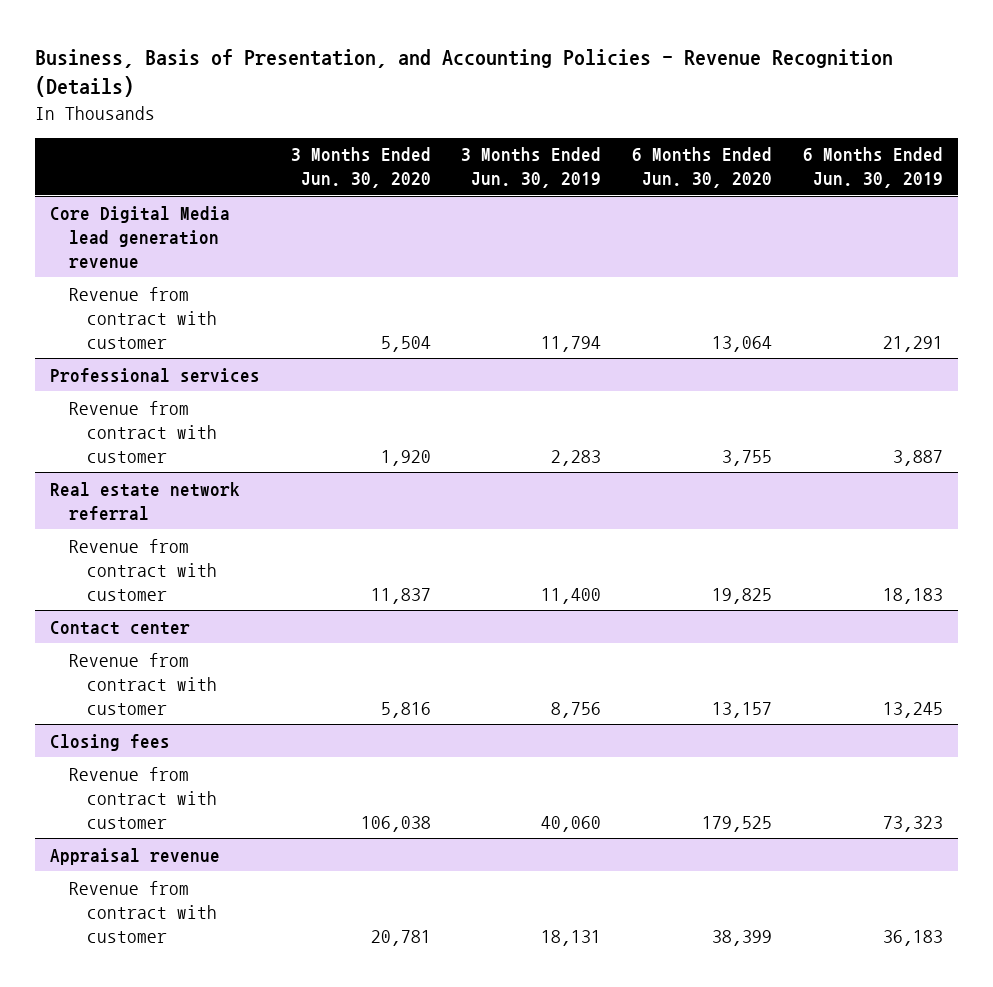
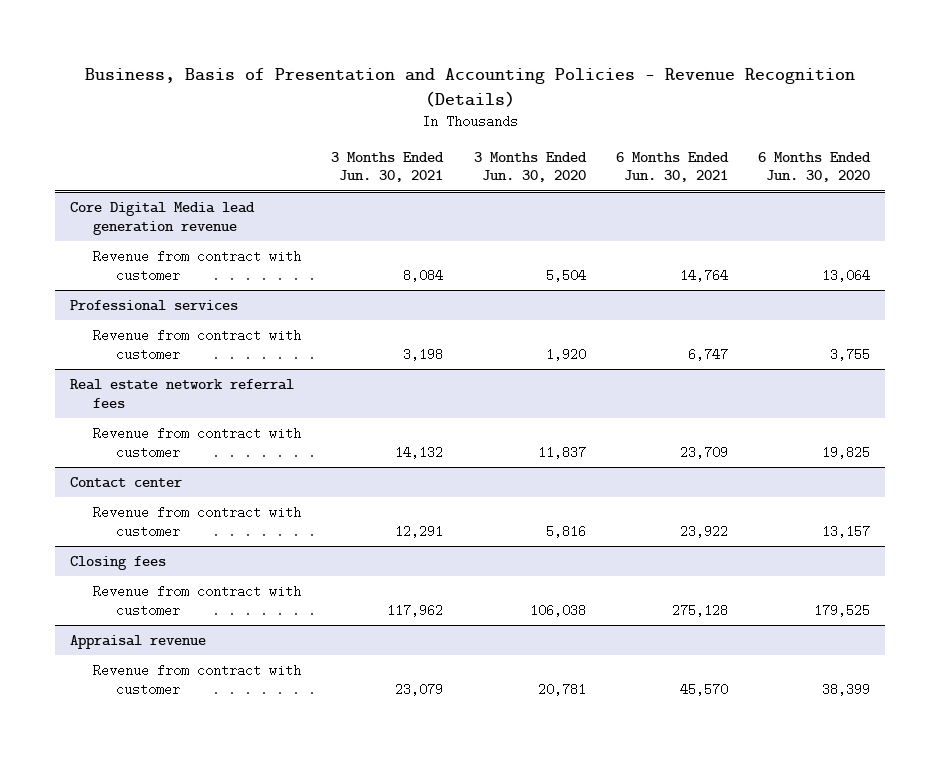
- Business, Basis of Presentation, and Accounting Policies - Revenue Recognition (Details)
+ Business, Basis of Presentation and Accounting Policies - Revenue Recognition (Details)
- | 3 Months Ended Jun. 30, 2020 | 3 Months Ended Jun. 30, 2019 | 6 Months Ended Jun. 30, 2020 | 6 Months Ended Jun. 30, 2019
+ | 3 Months Ended Jun. 30, 2021 | 3 Months Ended Jun. 30, 2020 | 6 Months Ended Jun. 30, 2021 | 6 Months Ended Jun. 30, 2020
- Real estate network referral
+ Real estate network referral fees

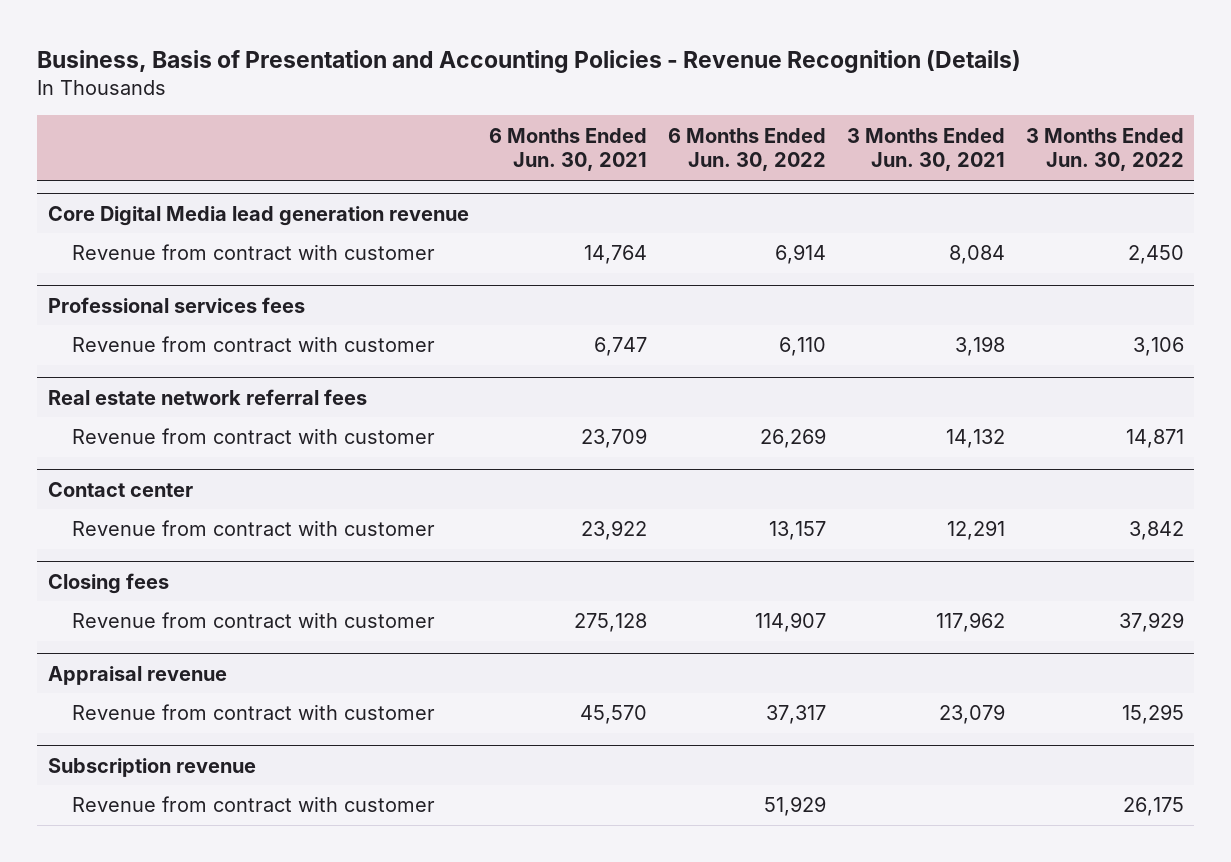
- | 3 Months Ended Jun. 30, 2021 | 3 Months Ended Jun. 30, 2020 | 6 Months Ended Jun. 30, 2021 | 6 Months Ended Jun. 30, 2020
+ | 6 Months Ended Jun. 30, 2021 | 6 Months Ended Jun. 30, 2022 | 3 Months Ended Jun. 30, 2021 | 3 Months Ended Jun. 30, 2022
- Professional services
+ Professional services fees
+ Subscription revenue
+ Revenue from contract with customer | | 51,929 | | 26,175

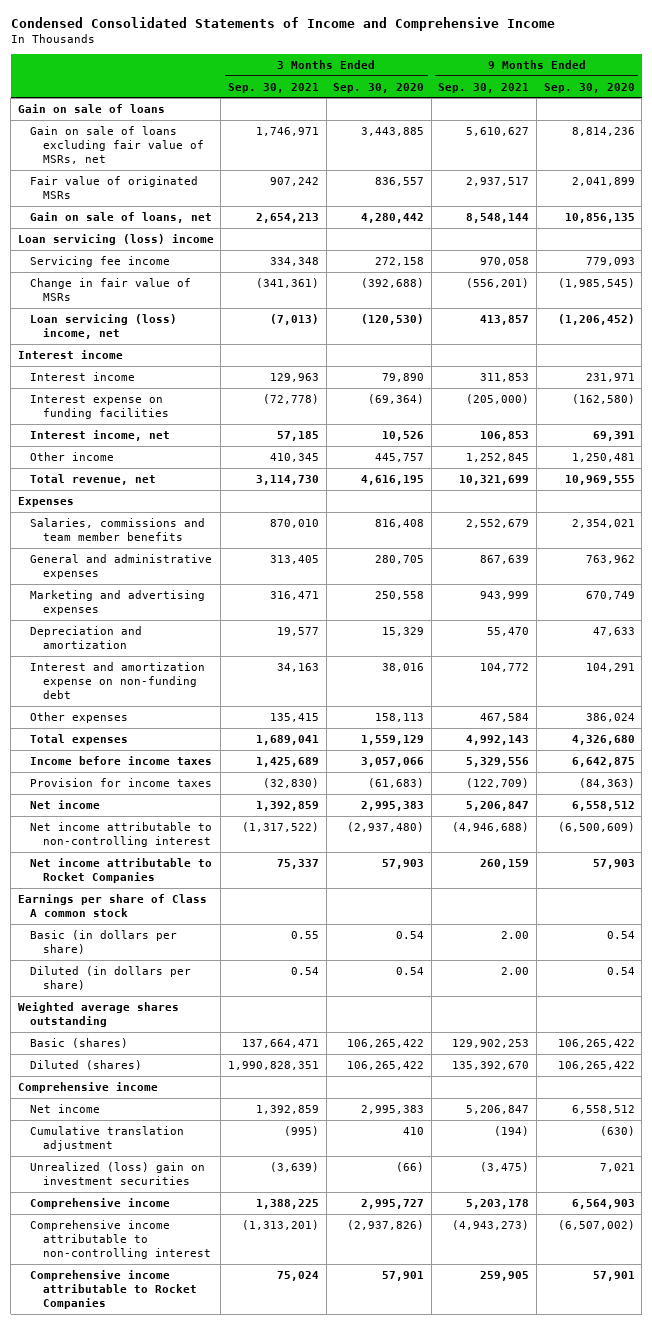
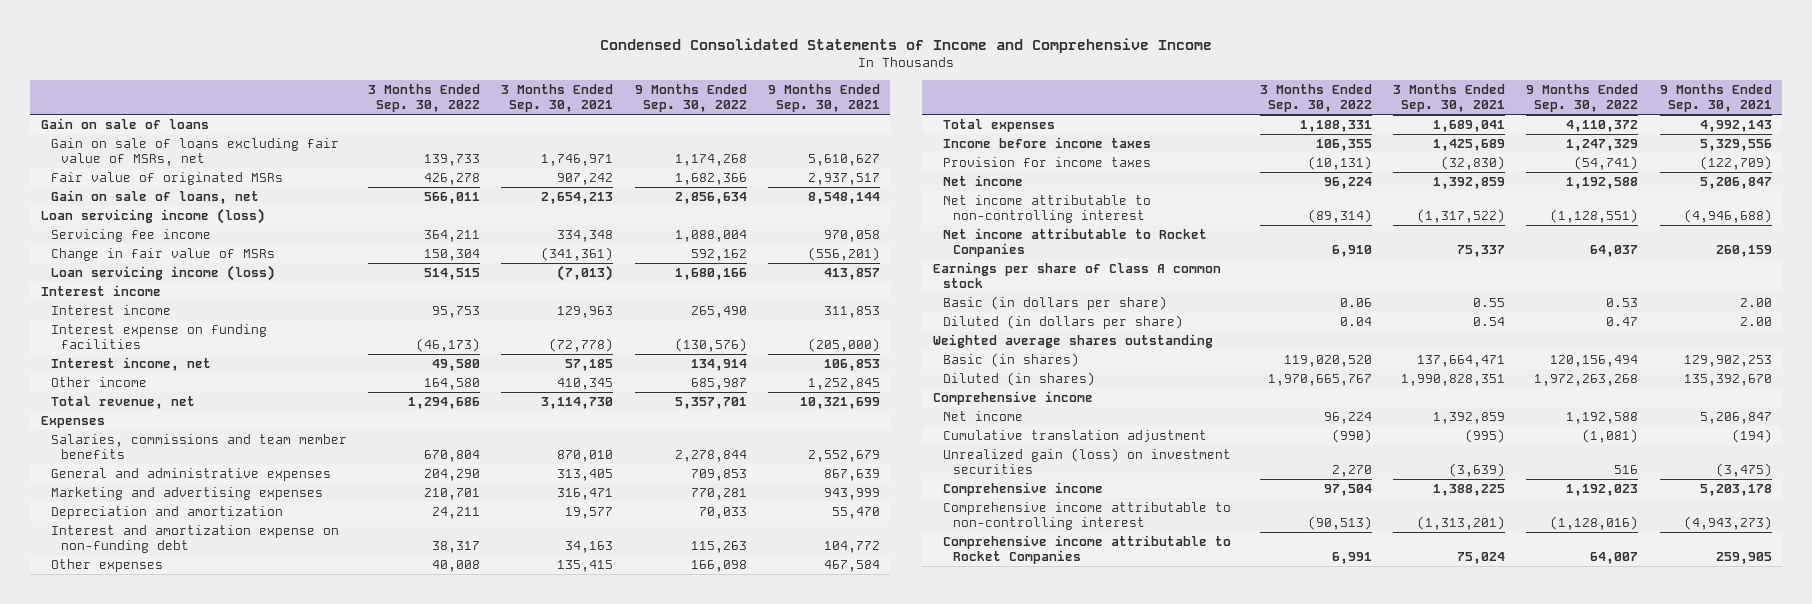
- | 3 Months Ended Sep. 30, 2021 | 3 Months Ended Sep. 30, 2020 | 9 Months Ended Sep. 30, 2021 | 9 Months Ended Sep. 30, 2020
+ | 3 Months Ended Sep. 30, 2022 | 3 Months Ended Sep. 30, 2021 | 9 Months Ended Sep. 30, 2022 | 9 Months Ended Sep. 30, 2021
- Loan servicing (loss) income
+ Loan servicing income (loss)
- Loan servicing (loss) income, net | (7,013) | (120,530) | 413,857 | (1,206,452)
+ Loan servicing income (loss) | 514,515 | (7,013) | 1,680,166 | 413,857
- Basic (shares) | 137,664,471 | 106,265,422 | 129,902,253 | 106,265,422
- Diluted (shares) | 1,990,828,351 | 106,265,422 | 135,392,670 | 106,265,422
+ Basic (in shares) | 119,020,520 | 137,664,471 | 120,156,494 | 129,902,253
+ Diluted (in shares) | 1,970,665,767 | 1,990,828,351 | 1,972,263,268 | 135,392,670
- Unrealized (loss) gain on investment securities | (3,639) | (66) | (3,475) | 7,021
+ Unrealized gain (loss) on investment securities | 2,270 | (3,639) | 516 | (3,475)

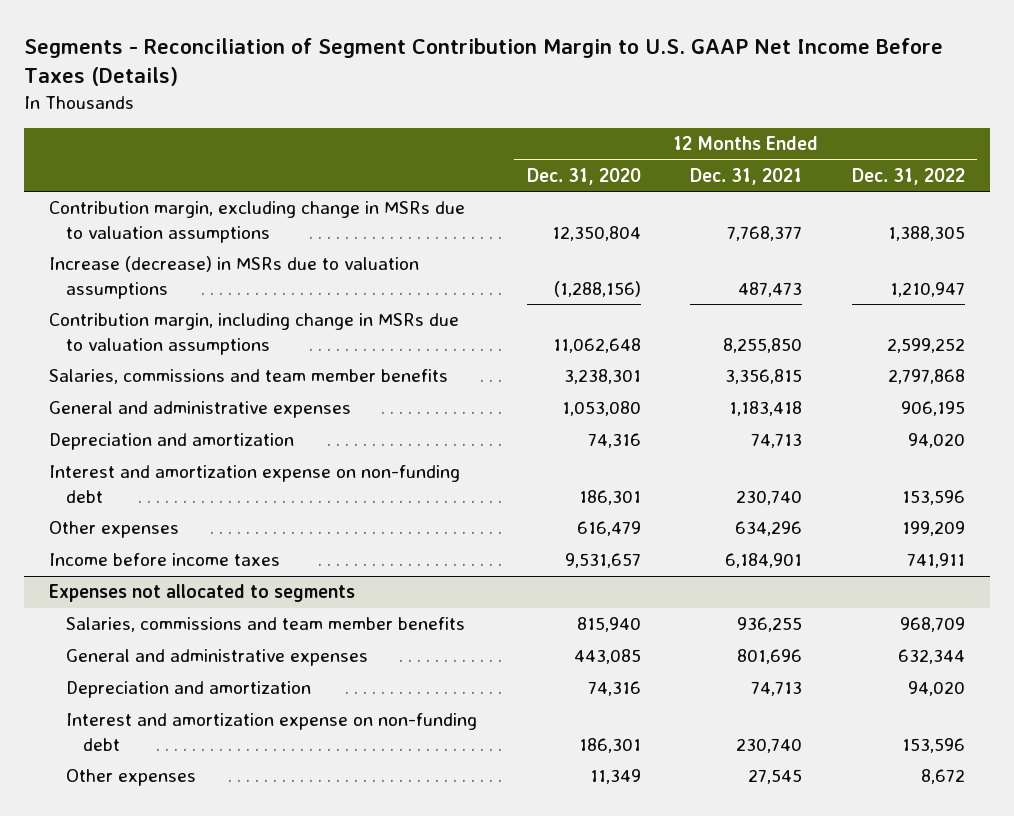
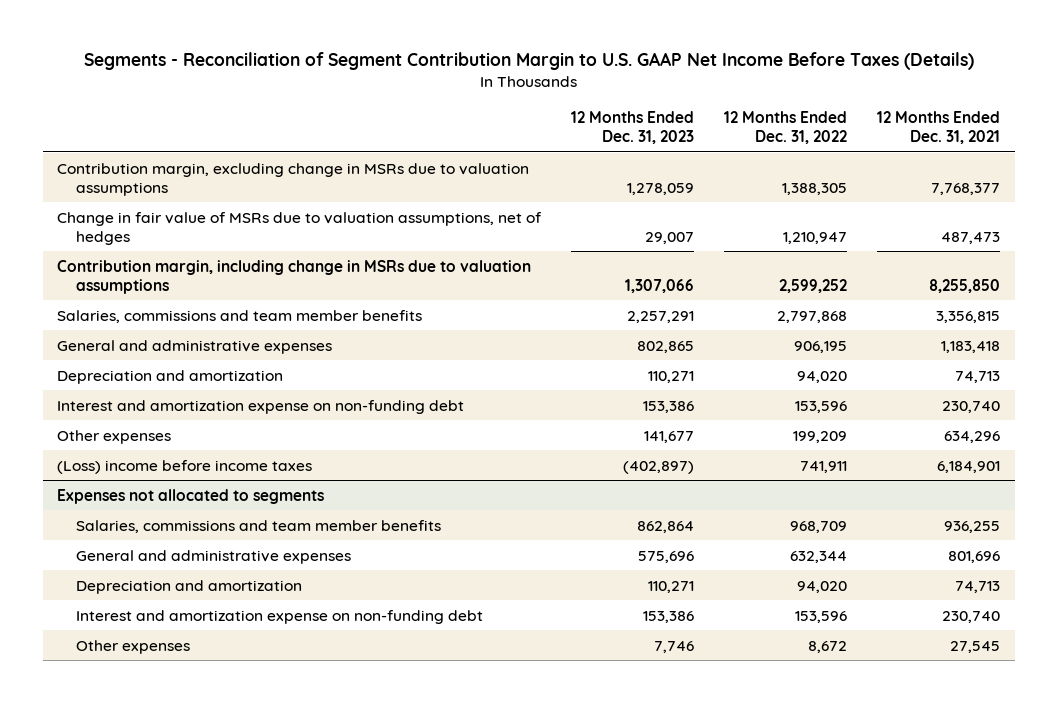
- | 12 Months Ended Dec. 31, 2020 | 12 Months Ended Dec. 31, 2021 | 12 Months Ended Dec. 31, 2022
+ | 12 Months Ended Dec. 31, 2023 | 12 Months Ended Dec. 31, 2022 | 12 Months Ended Dec. 31, 2021
- Increase (decrease) in MSRs due to valuation assumptions | (1,288,156) | 487,473 | 1,210,947
+ Change in fair value of MSRs due to valuation assumptions, net of hedges | 29,007 | 1,210,947 | 487,473
- Income before income taxes | 9,531,657 | 6,184,901 | 741,911
+ (Loss) income before income taxes | (402,897) | 741,911 | 6,184,901

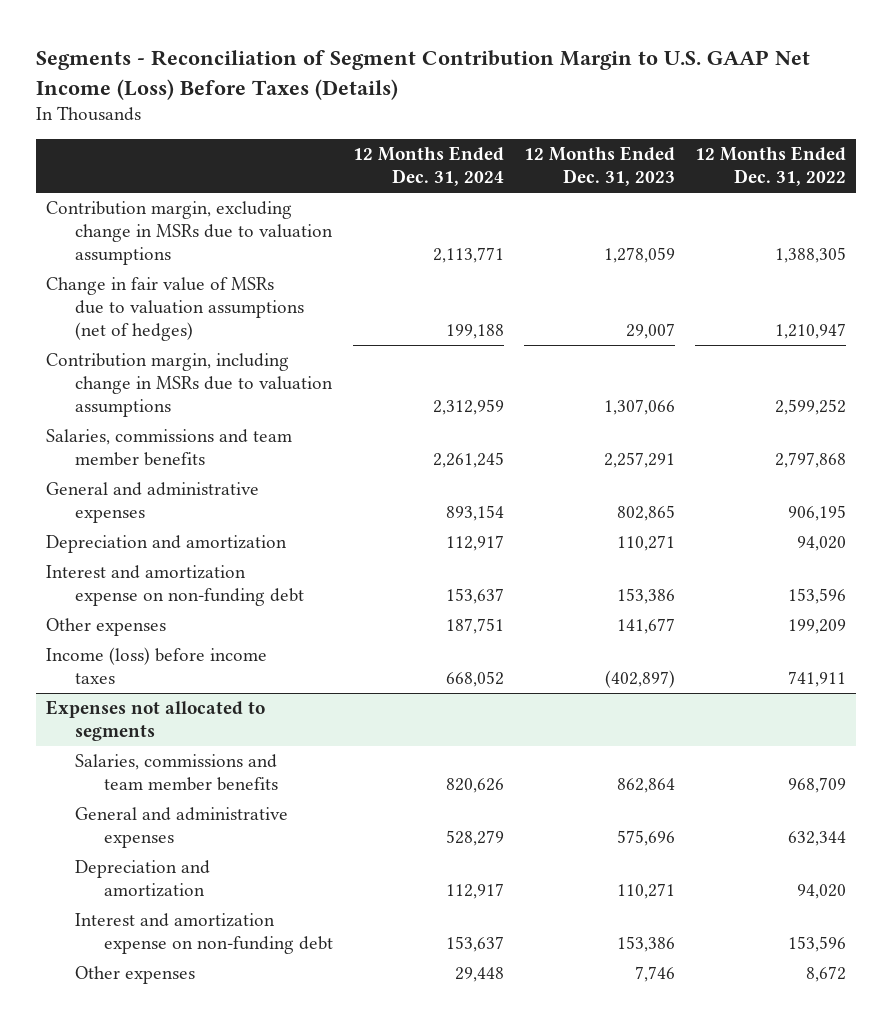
- Segments - Reconciliation of Segment Contribution Margin to U.S. GAAP Net Income Before Taxes (Details)
+ Segments - Reconciliation of Segment Contribution Margin to U.S. GAAP Net Income (Loss) Before Taxes (Details)
- | 12 Months Ended Dec. 31, 2023 | 12 Months Ended Dec. 31, 2022 | 12 Months Ended Dec. 31, 2021
+ | 12 Months Ended Dec. 31, 2024 | 12 Months Ended Dec. 31, 2023 | 12 Months Ended Dec. 31, 2022
- Change in fair value of MSRs due to valuation assumptions, net of hedges | 29,007 | 1,210,947 | 487,473
+ Change in fair value of MSRs due to valuation assumptions (net of hedges) | 199,188 | 29,007 | 1,210,947
- (Loss) income before income taxes | (402,897) | 741,911 | 6,184,901
+ Income (loss) before income taxes | 668,052 | (402,897) | 741,911

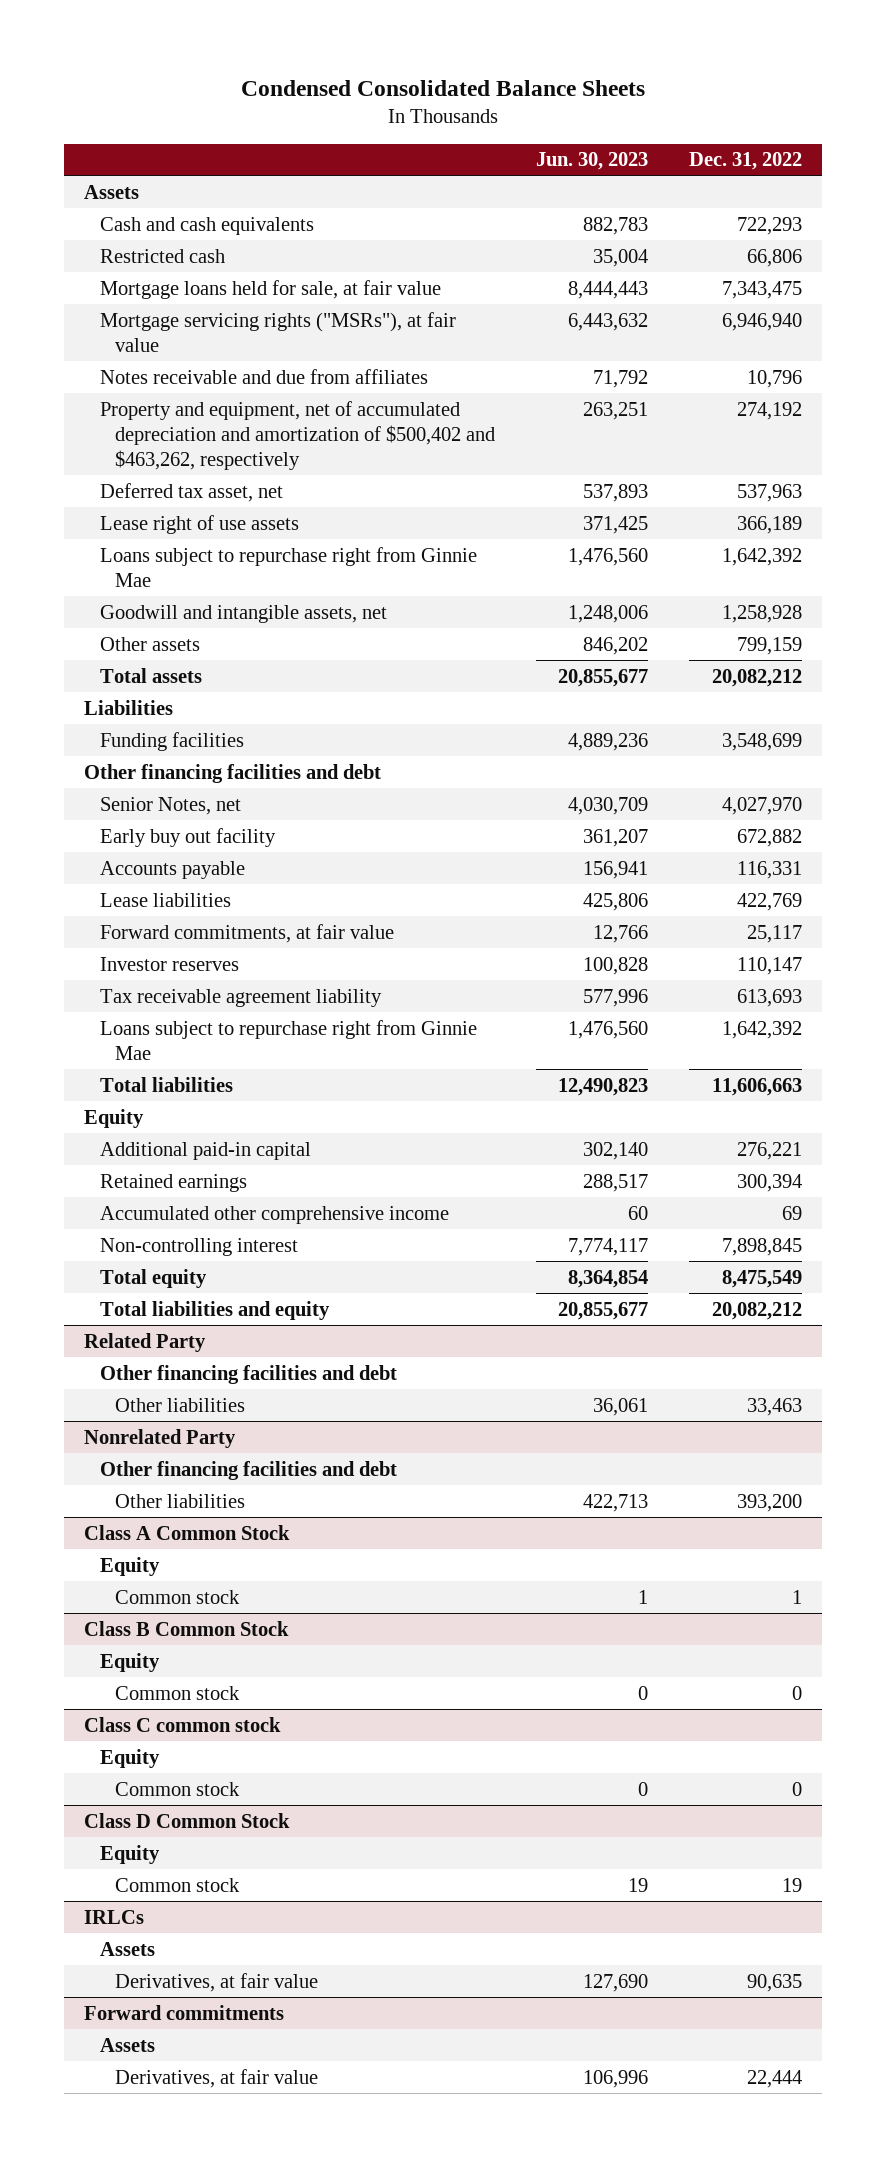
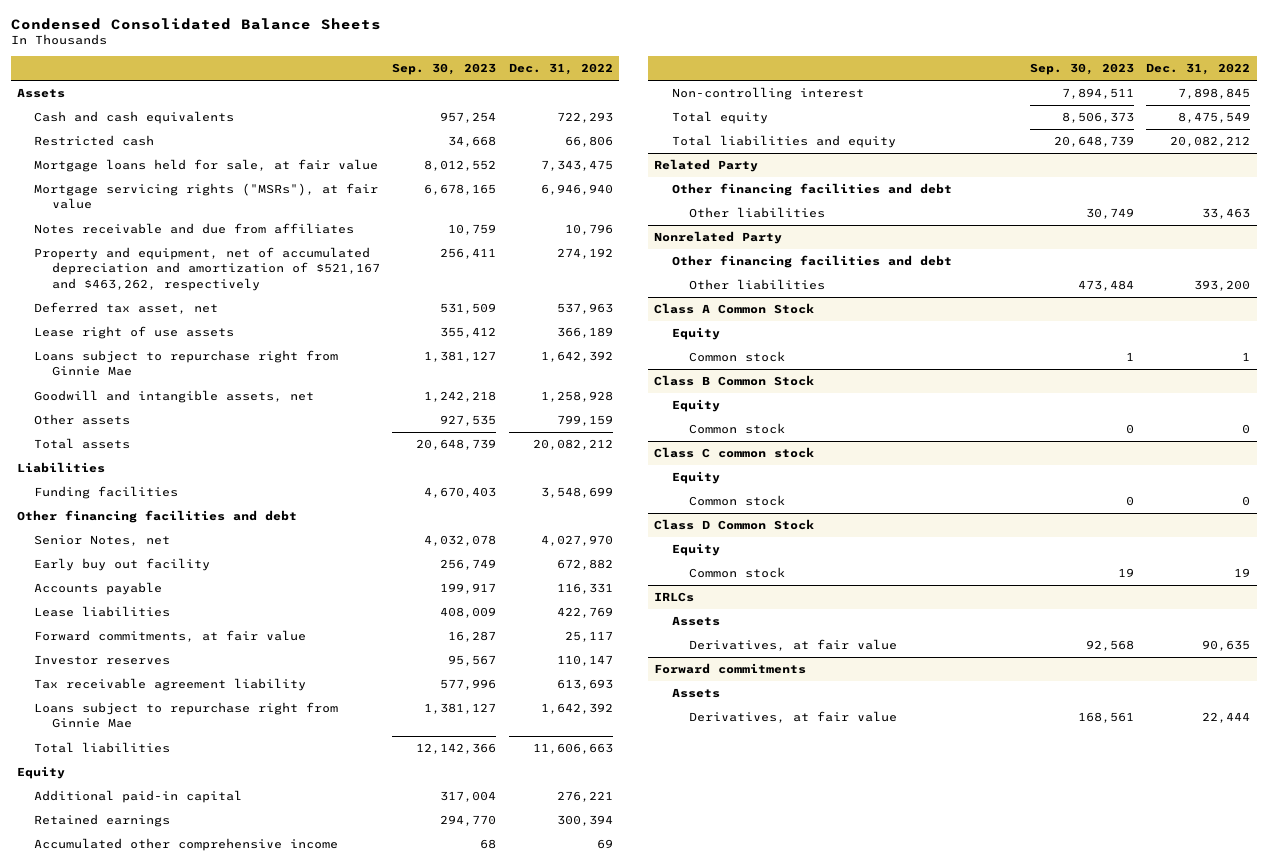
- | Jun. 30, 2023 | Dec. 31, 2022
+ | Sep. 30, 2023 | Dec. 31, 2022
- Property and equipment, net of accumulated depreciation and amortization of $500,402 and $463,262, respectively | 263,251 | 274,192
+ Property and equipment, net of accumulated depreciation and amortization of $521,167 and $463,262, respectively | 256,411 | 274,192

